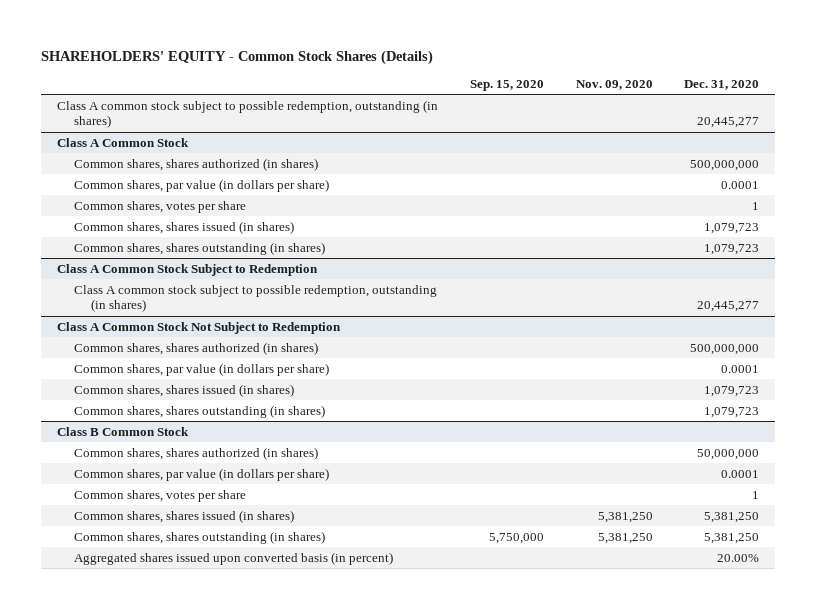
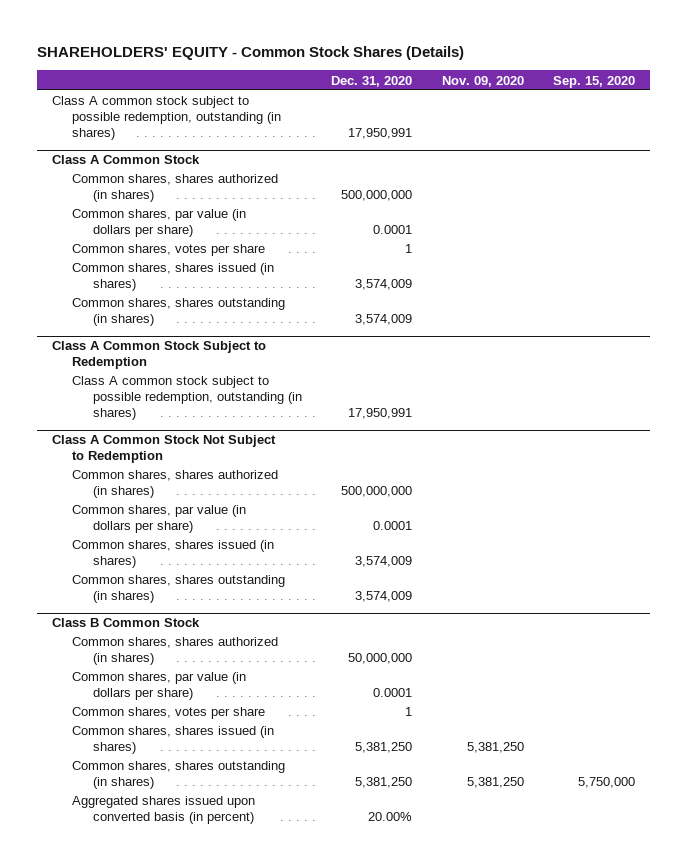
- | Sep. 15, 2020 | Nov. 09, 2020 | Dec. 31, 2020
+ | Dec. 31, 2020 | Nov. 09, 2020 | Sep. 15, 2020
- Class A common stock subject to possible redemption, outstanding (in shares) | | | 20,445,277
+ Class A common stock subject to possible redemption, outstanding (in shares) | 17,950,991 | |
@ Class A Common Stock
- Common shares, shares issued (in shares) | | | 1,079,723
- Common shares, shares outstanding (in shares) | | | 1,079,723
+ Common shares, shares issued (in shares) | 3,574,009 | |
+ Common shares, shares outstanding (in shares) | 3,574,009 | |
@ Class A Common Stock Subject to Redemption
- Class A common stock subject to possible redemption, outstanding (in shares) | | | 20,445,277
+ Class A common stock subject to possible redemption, outstanding (in shares) | 17,950,991 | |
@ Class A Common Stock Not Subject to Redemption
- Common shares, shares issued (in shares) | | | 1,079,723
- Common shares, shares outstanding (in shares) | | | 1,079,723
+ Common shares, shares issued (in shares) | 3,574,009 | |
+ Common shares, shares outstanding (in shares) | 3,574,009 | |

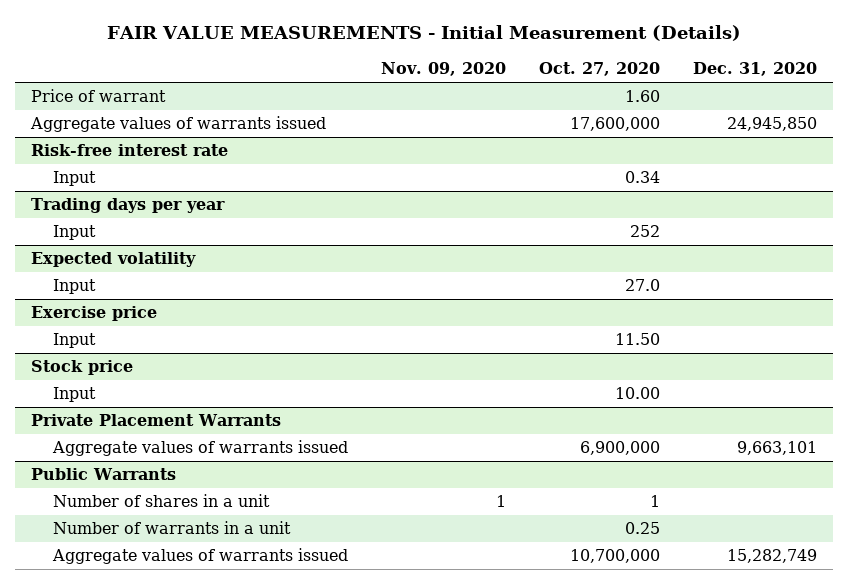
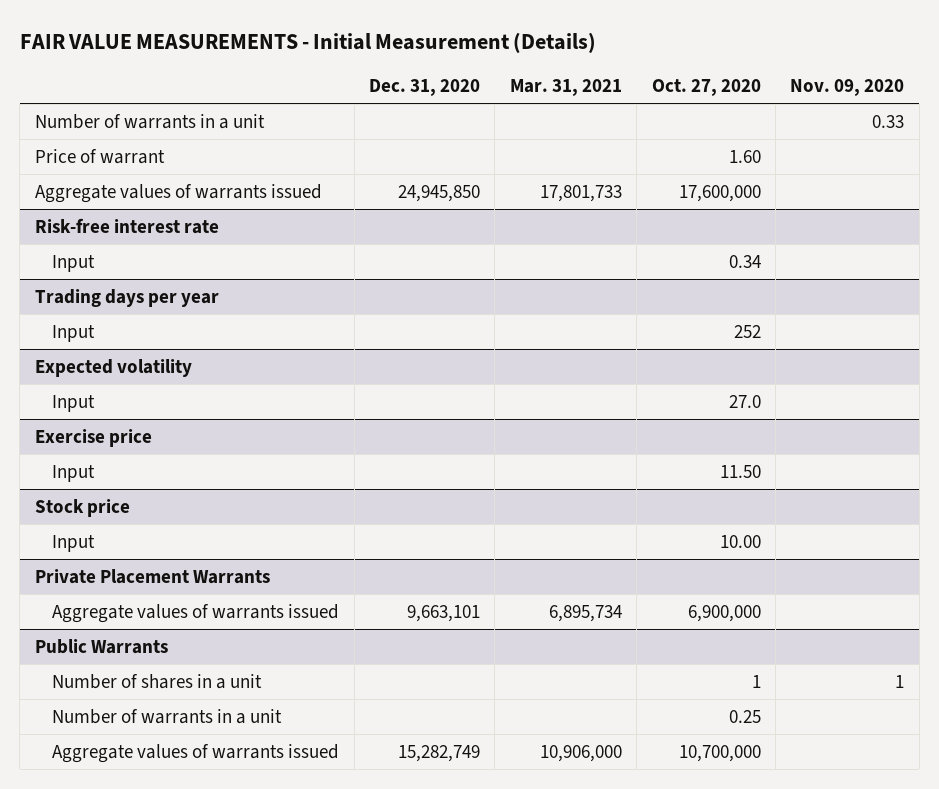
- | Nov. 09, 2020 | Oct. 27, 2020 | Dec. 31, 2020
+ | Dec. 31, 2020 | Mar. 31, 2021 | Oct. 27, 2020 | Nov. 09, 2020
+ Number of warrants in a unit | | | | 0.33

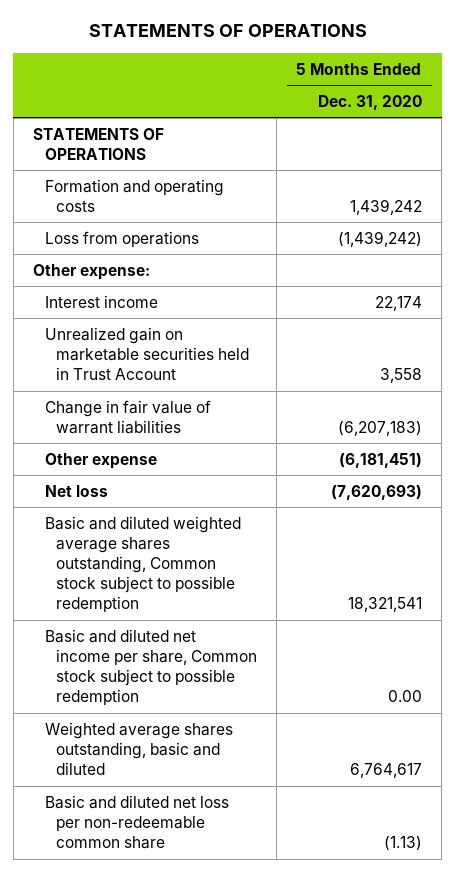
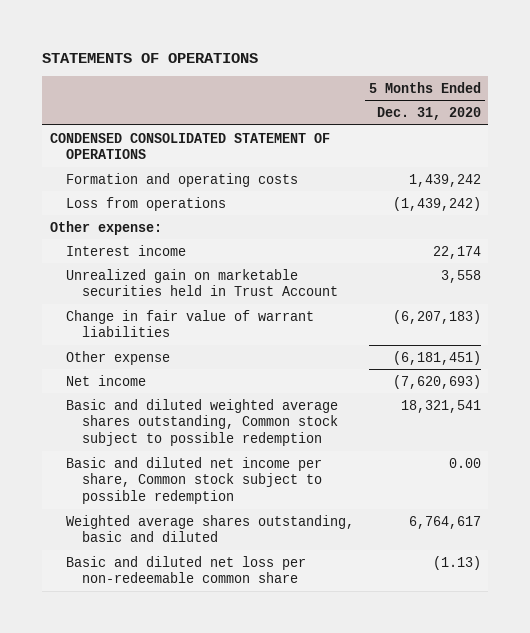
- STATEMENTS OF OPERATIONS
+ CONDENSED CONSOLIDATED STATEMENT OF OPERATIONS
- Net loss | (7,620,693)
+ Net income | (7,620,693)

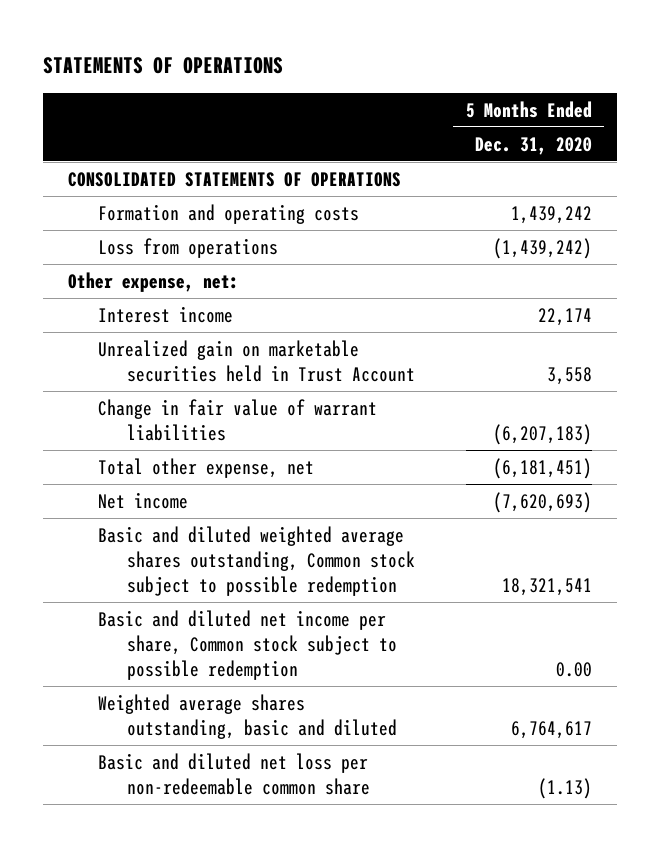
- CONDENSED CONSOLIDATED STATEMENT OF OPERATIONS
+ CONSOLIDATED STATEMENTS OF OPERATIONS
- Other expense:
+ Other expense, net:
- Other expense | (6,181,451)
+ Total other expense, net | (6,181,451)

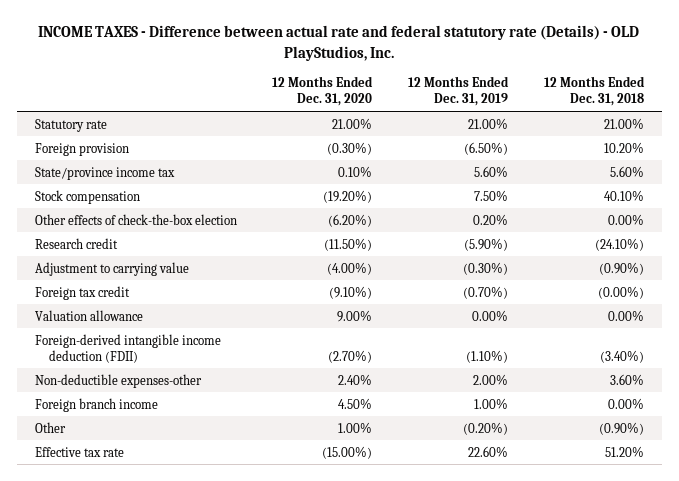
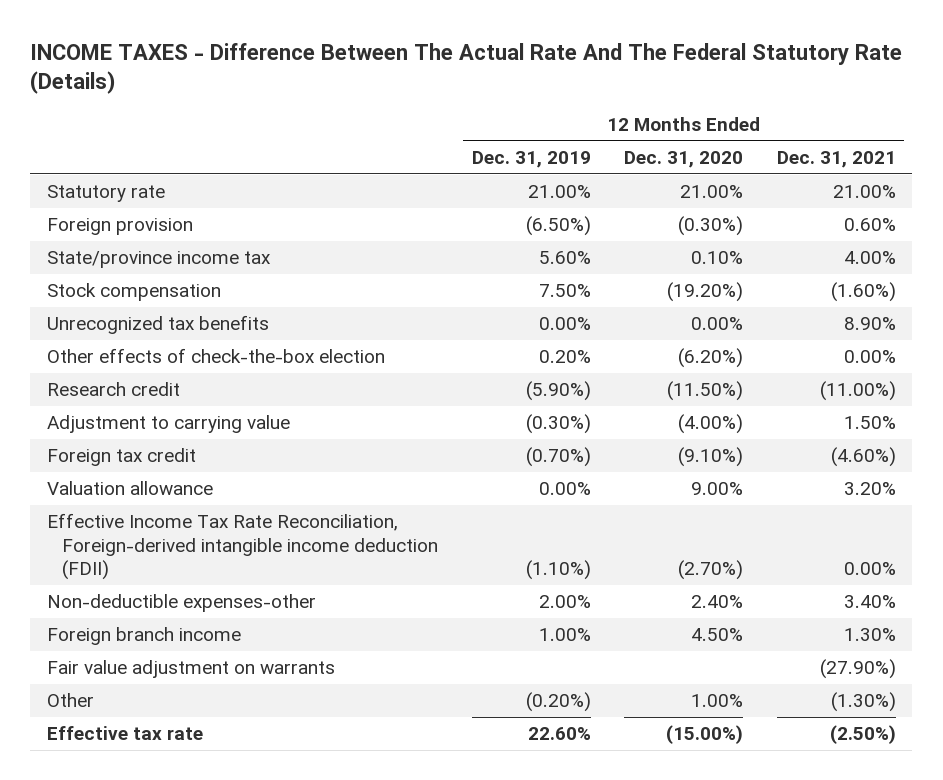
- INCOME TAXES - Difference between actual rate and federal statutory rate (Details) - OLD PlayStudios, Inc.
+ INCOME TAXES - Difference Between The Actual Rate And The Federal Statutory Rate (Details)
- | 12 Months Ended Dec. 31, 2020 | 12 Months Ended Dec. 31, 2019 | 12 Months Ended Dec. 31, 2018
+ | 12 Months Ended Dec. 31, 2019 | 12 Months Ended Dec. 31, 2020 | 12 Months Ended Dec. 31, 2021
+ Unrecognized tax benefits | 0.00% | 0.00% | 8.90%
- Foreign-derived intangible income deduction (FDII) | (2.70%) | (1.10%) | (3.40%)
+ Effective Income Tax Rate Reconciliation, Foreign-derived intangible income deduction (FDII) | (1.10%) | (2.70%) | 0.00%
+ Fair value adjustment on warrants | | | (27.90%)

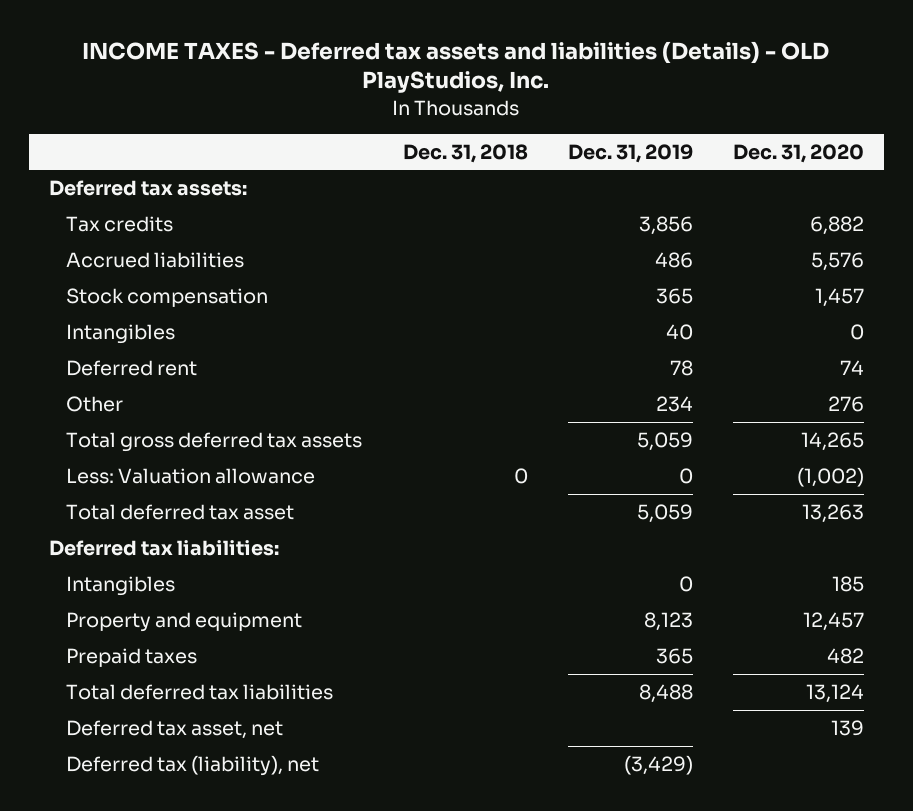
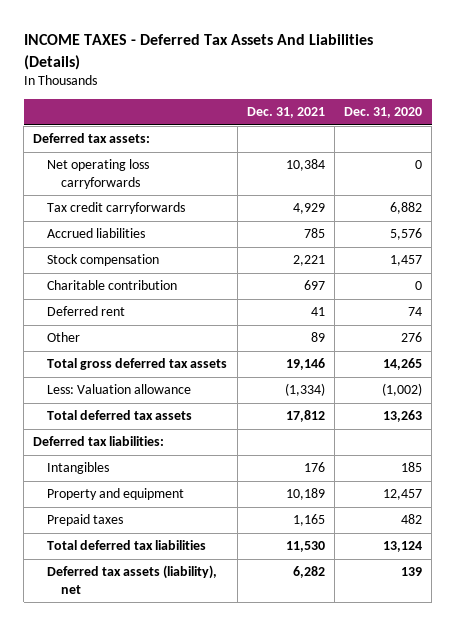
- INCOME TAXES - Deferred tax assets and liabilities (Details) - OLD PlayStudios, Inc.
+ INCOME TAXES - Deferred Tax Assets And Liabilities (Details)
- | Dec. 31, 2018 | Dec. 31, 2019 | Dec. 31, 2020
+ | Dec. 31, 2021 | Dec. 31, 2020
- Tax credits | | 3,856 | 6,882
+ Net operating loss carryforwards | 10,384 | 0
+ Tax credit carryforwards | 4,929 | 6,882
- Intangibles | | 40 | 0
+ Charitable contribution | 697 | 0
- Total deferred tax asset | | 5,059 | 13,263
+ Total deferred tax assets | 17,812 | 13,263
- Deferred tax asset, net | | | 139
- Deferred tax (liability), net | | (3,429) |
+ Deferred tax assets (liability), net | 6,282 | 139

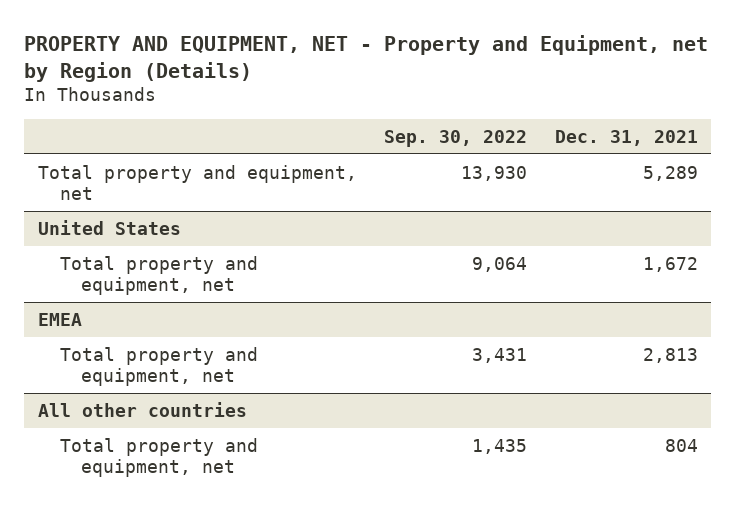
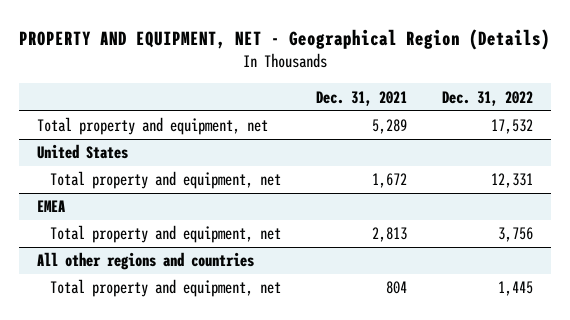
- PROPERTY AND EQUIPMENT, NET - Property and Equipment, net by Region (Details)
+ PROPERTY AND EQUIPMENT, NET - Geographical Region (Details)
- | Sep. 30, 2022 | Dec. 31, 2021
+ | Dec. 31, 2021 | Dec. 31, 2022
- All other countries
+ All other regions and countries

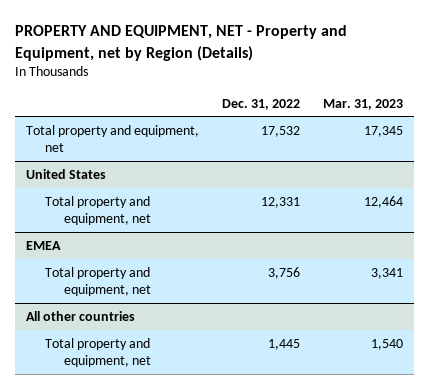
- PROPERTY AND EQUIPMENT, NET - Geographical Region (Details)
+ PROPERTY AND EQUIPMENT, NET - Property and Equipment, net by Region (Details)
- | Dec. 31, 2021 | Dec. 31, 2022
+ | Dec. 31, 2022 | Mar. 31, 2023
- All other regions and countries
+ All other countries

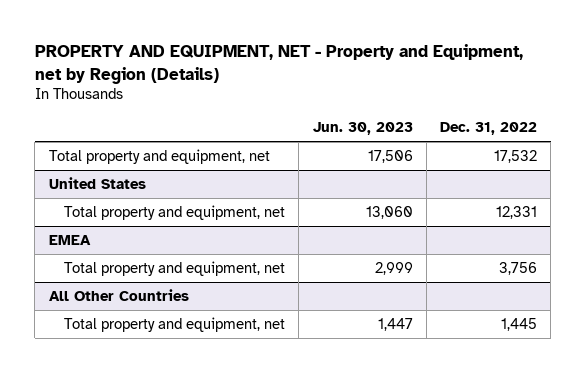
- | Dec. 31, 2022 | Mar. 31, 2023
+ | Jun. 30, 2023 | Dec. 31, 2022
- All other countries
+ All Other Countries

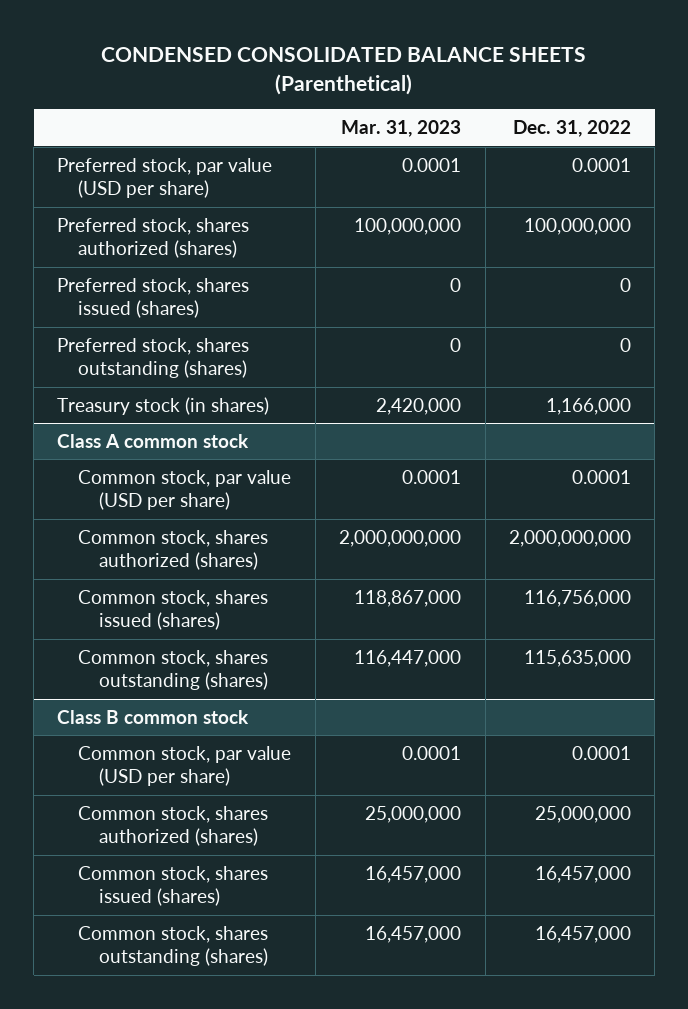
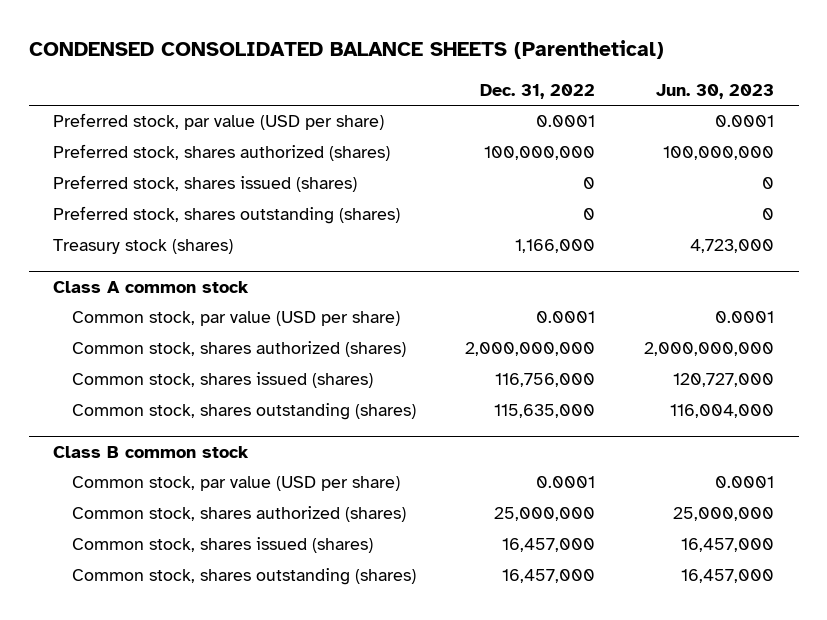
- | Mar. 31, 2023 | Dec. 31, 2022
+ | Dec. 31, 2022 | Jun. 30, 2023
- Treasury stock (in shares) | 2,420,000 | 1,166,000
+ Treasury stock (shares) | 1,166,000 | 4,723,000

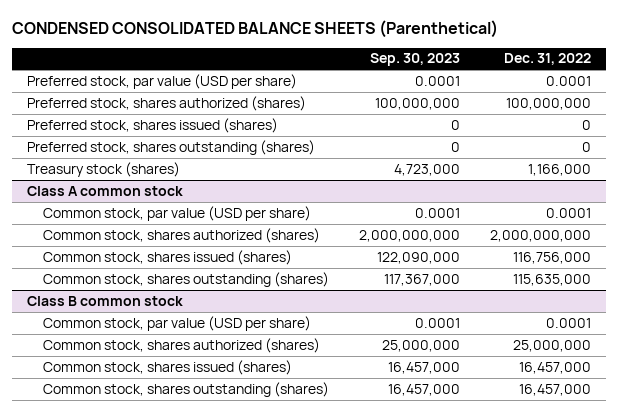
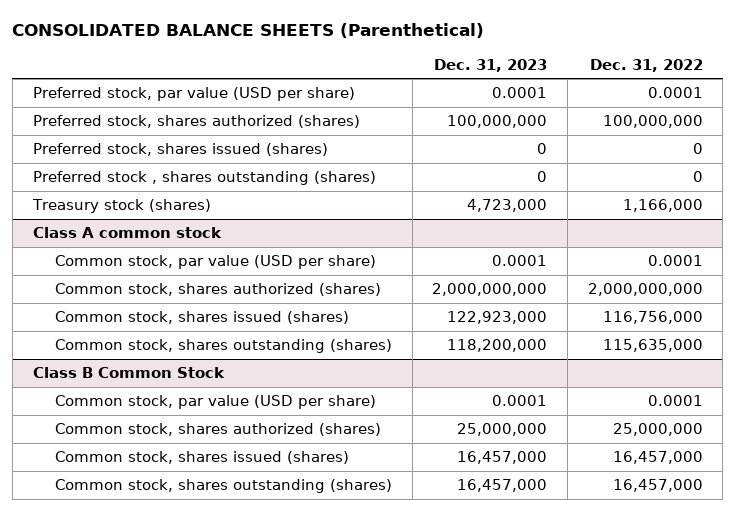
- CONDENSED CONSOLIDATED BALANCE SHEETS (Parenthetical)
+ CONSOLIDATED BALANCE SHEETS (Parenthetical)
- | Sep. 30, 2023 | Dec. 31, 2022
+ | Dec. 31, 2023 | Dec. 31, 2022
- Preferred stock, shares outstanding (shares) | 0 | 0
+ Preferred stock , shares outstanding (shares) | 0 | 0
- Class B common stock
+ Class B Common Stock

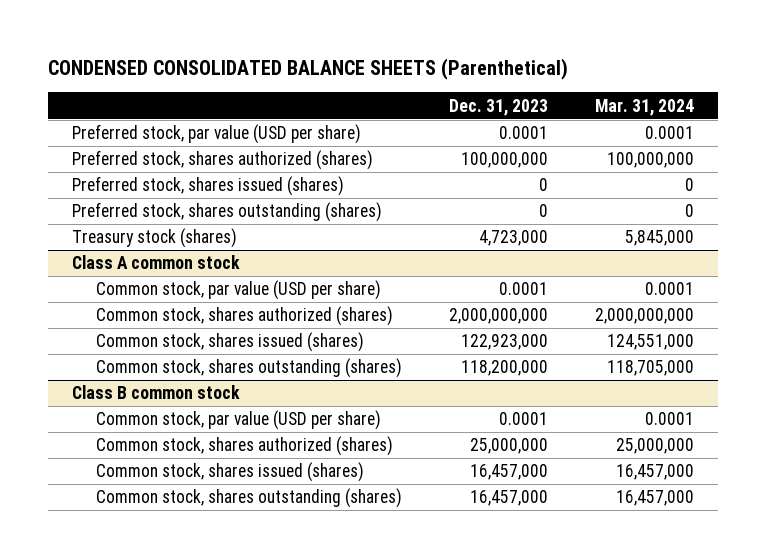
- CONSOLIDATED BALANCE SHEETS (Parenthetical)
+ CONDENSED CONSOLIDATED BALANCE SHEETS (Parenthetical)
- | Dec. 31, 2023 | Dec. 31, 2022
+ | Dec. 31, 2023 | Mar. 31, 2024
- Preferred stock , shares outstanding (shares) | 0 | 0
+ Preferred stock, shares outstanding (shares) | 0 | 0
- Class B Common Stock
+ Class B common stock

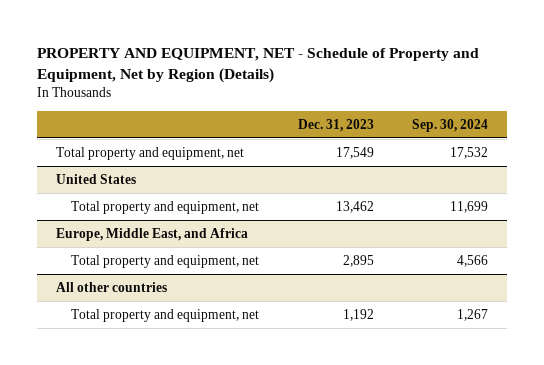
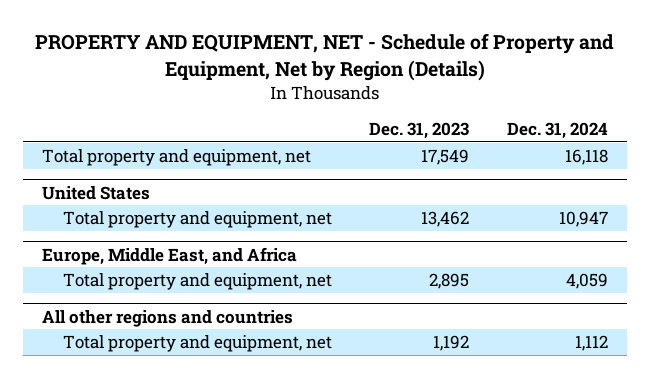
- | Dec. 31, 2023 | Sep. 30, 2024
+ | Dec. 31, 2023 | Dec. 31, 2024
- All other countries
+ All other regions and countries

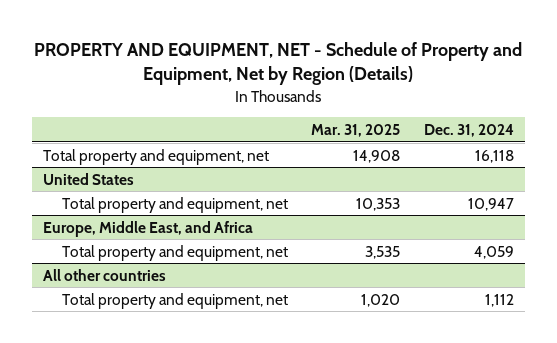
- | Dec. 31, 2023 | Dec. 31, 2024
+ | Mar. 31, 2025 | Dec. 31, 2024
- All other regions and countries
+ All other countries

